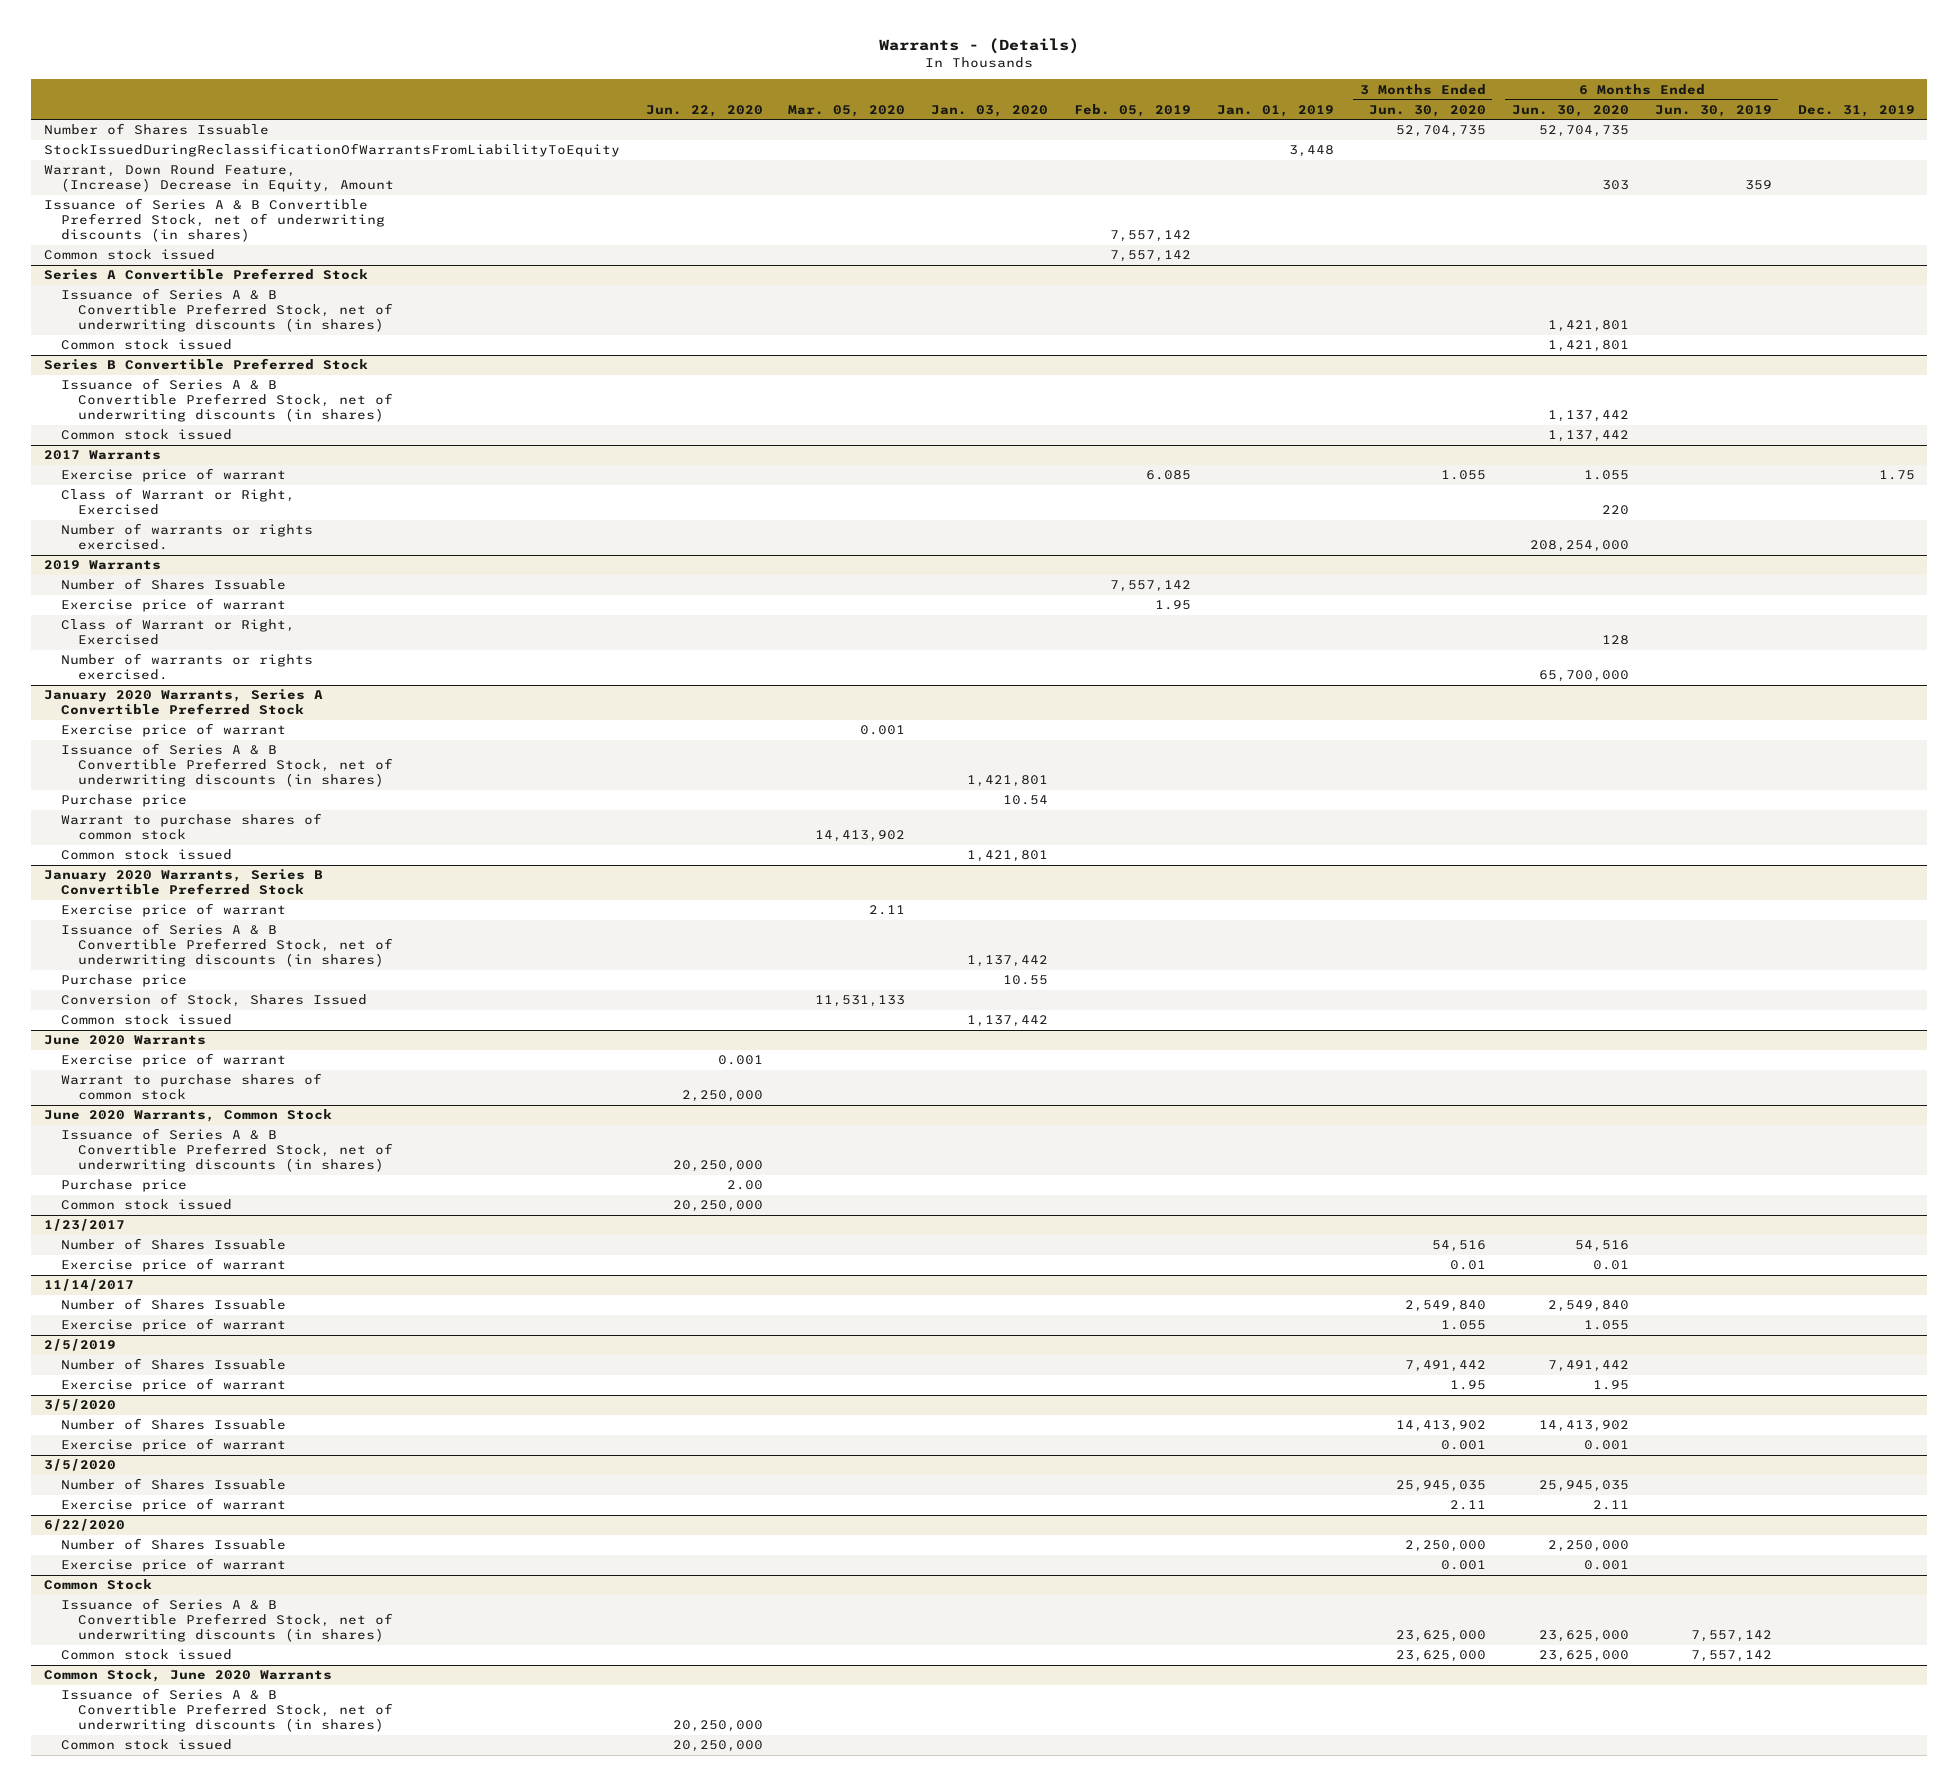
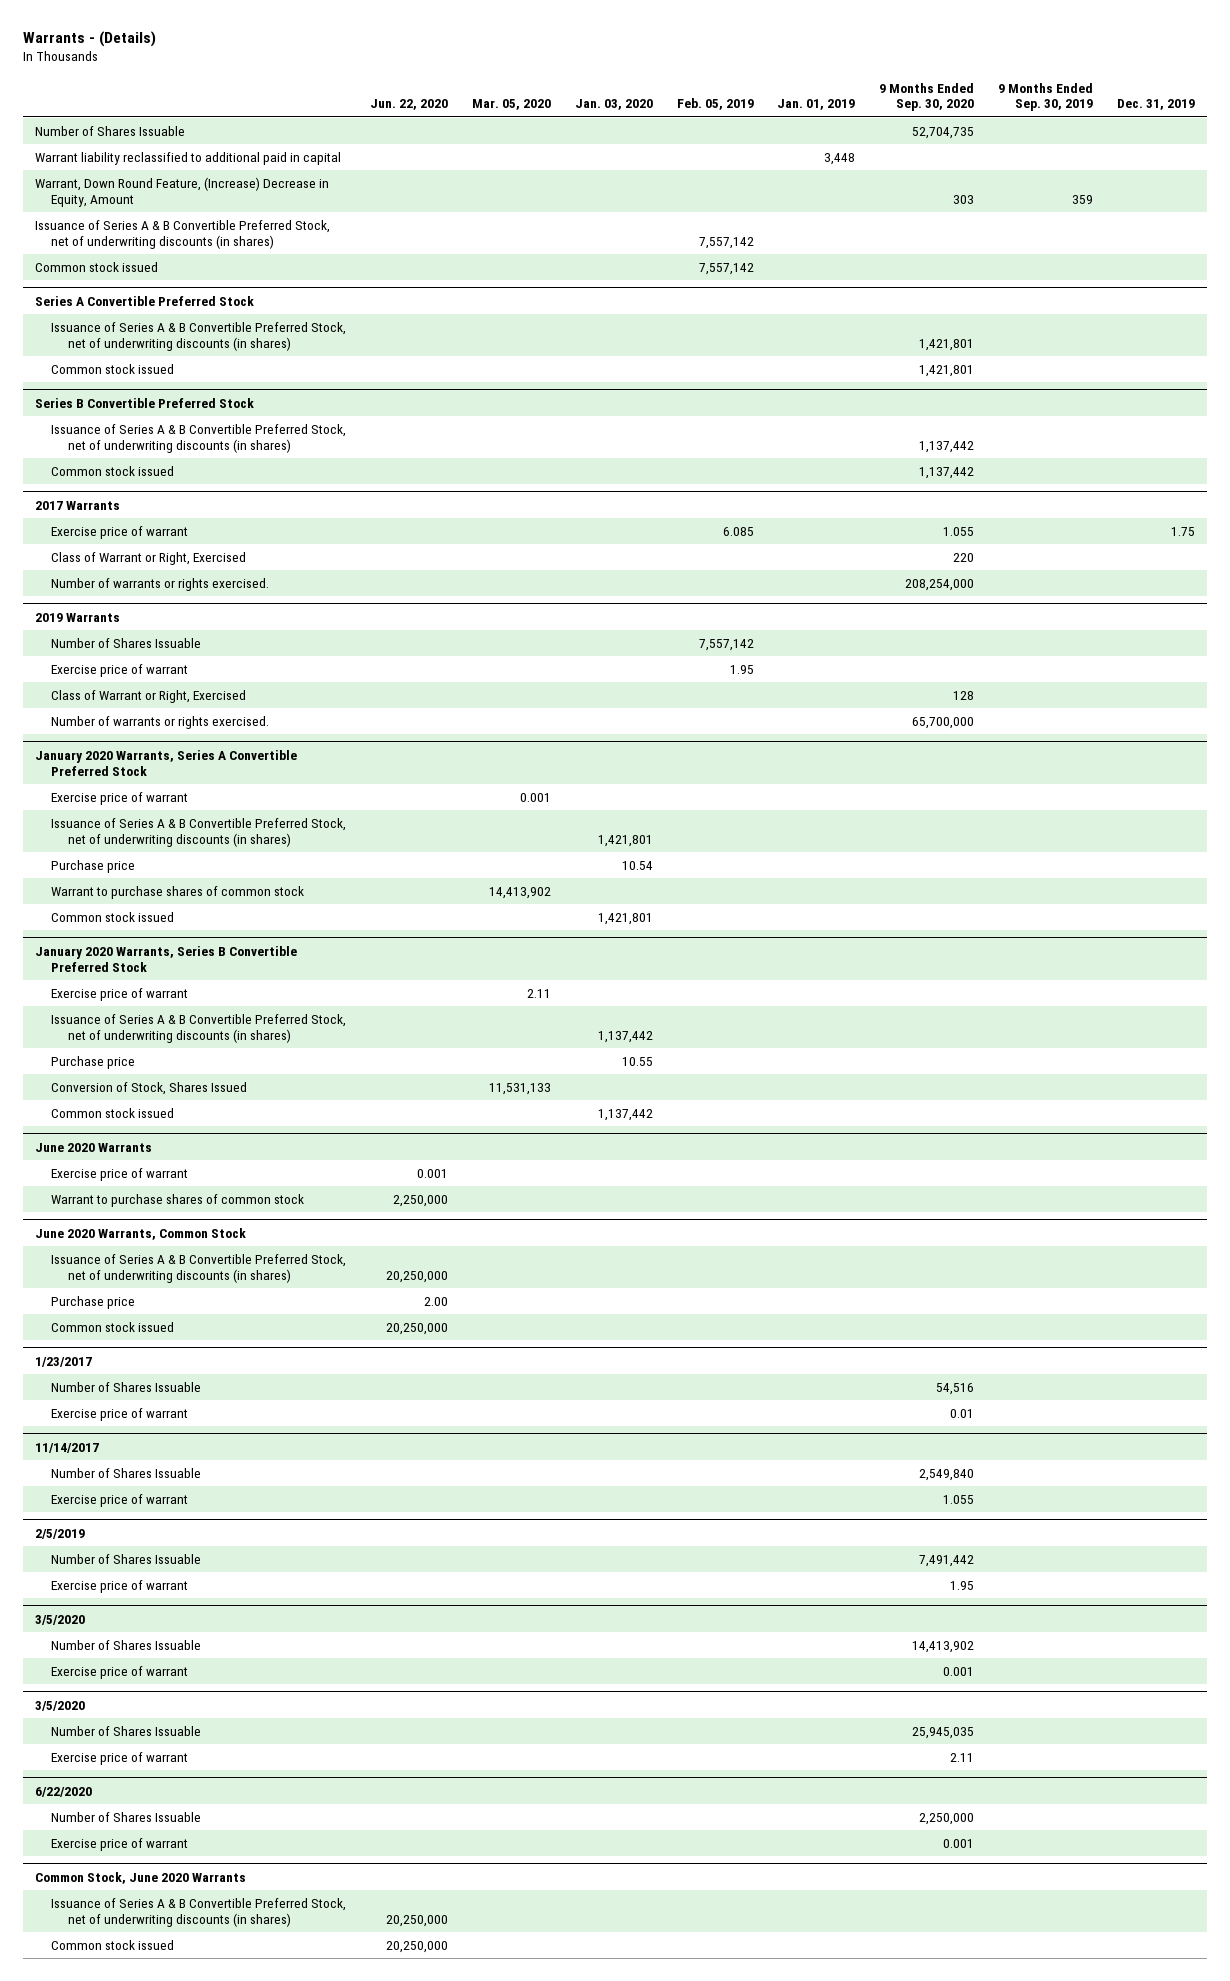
- | Jun. 22, 2020 | Mar. 05, 2020 | Jan. 03, 2020 | Feb. 05, 2019 | Jan. 01, 2019 | 3 Months Ended Jun. 30, 2020 | 6 Months Ended Jun. 30, 2020 | 6 Months Ended Jun. 30, 2019 | Dec. 31, 2019
+ | Jun. 22, 2020 | Mar. 05, 2020 | Jan. 03, 2020 | Feb. 05, 2019 | Jan. 01, 2019 | 9 Months Ended Sep. 30, 2020 | 9 Months Ended Sep. 30, 2019 | Dec. 31, 2019
- StockIssuedDuringReclassificationOfWarrantsFromLiabilityToEquity | | | | | 3,448 | | | |
+ Warrant liability reclassified to additional paid in capital | | | | | 3,448 | | |
- Common Stock
- Issuance of Series A & B Convertible Preferred Stock, net of underwriting discounts (in shares) | | | | | | 23,625,000 | 23,625,000 | 7,557,142 |
- Common stock issued | | | | | | 23,625,000 | 23,625,000 | 7,557,142 |

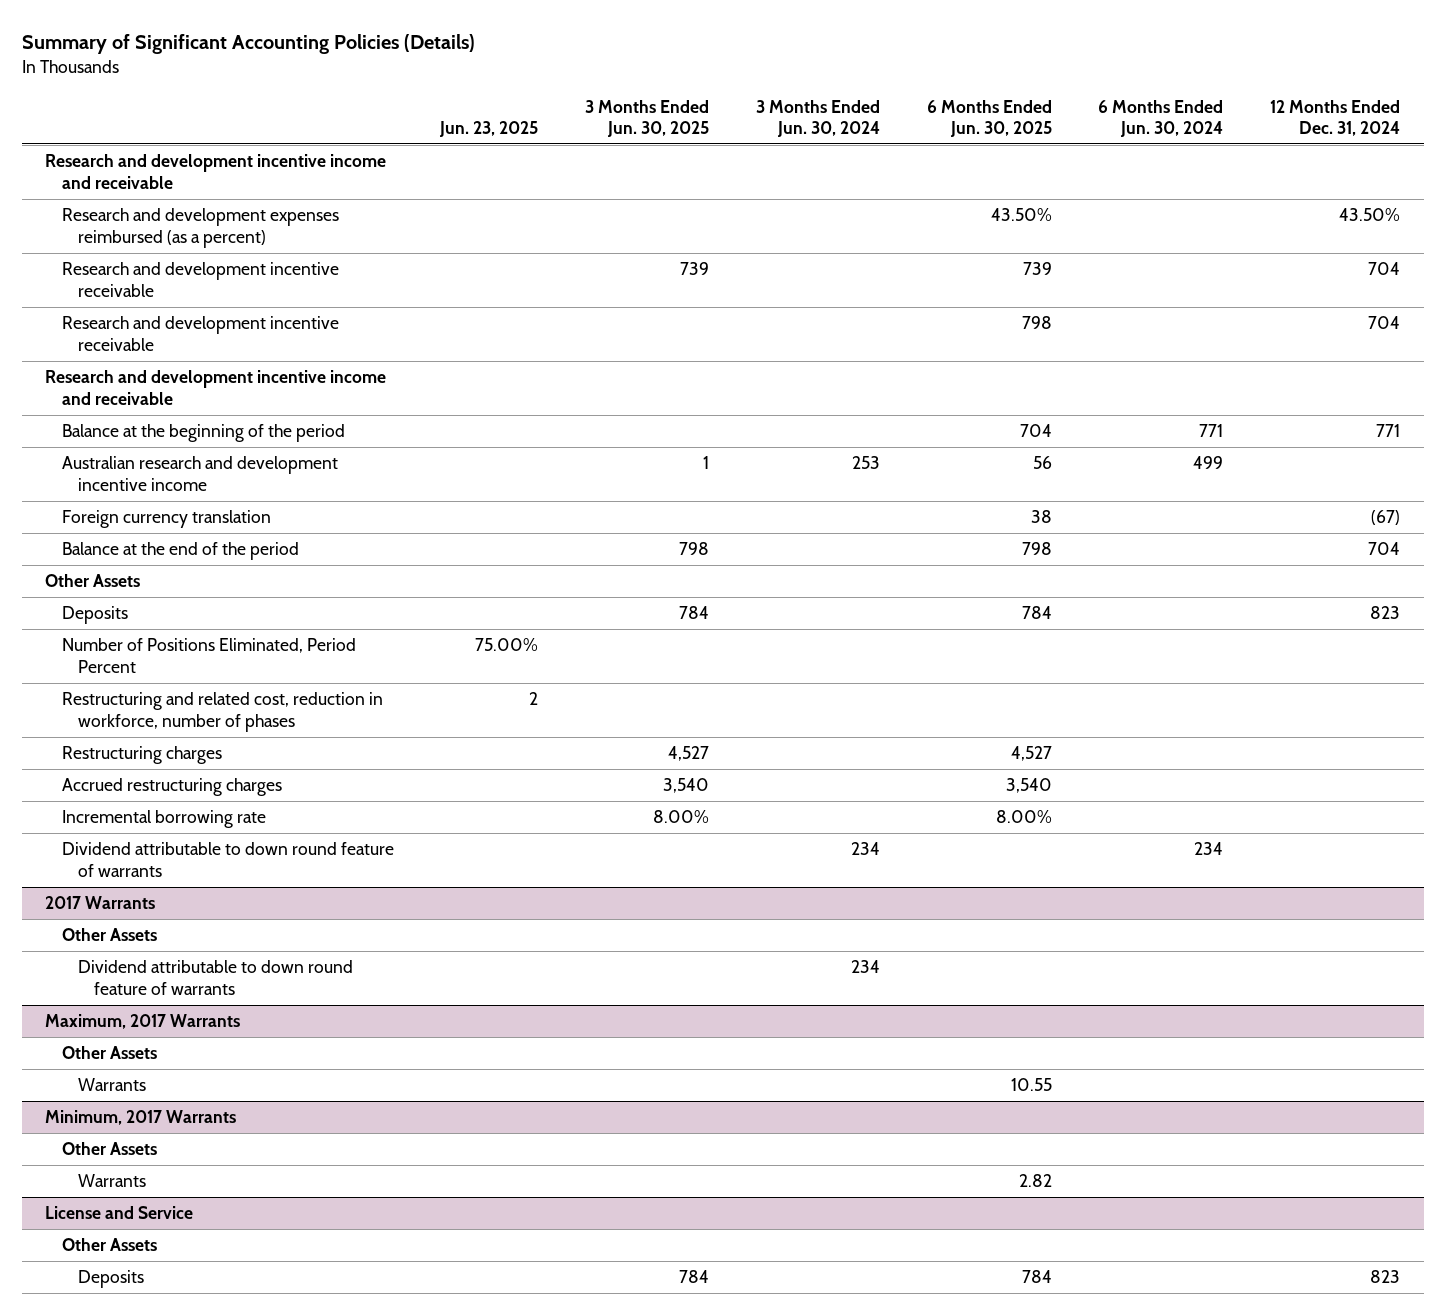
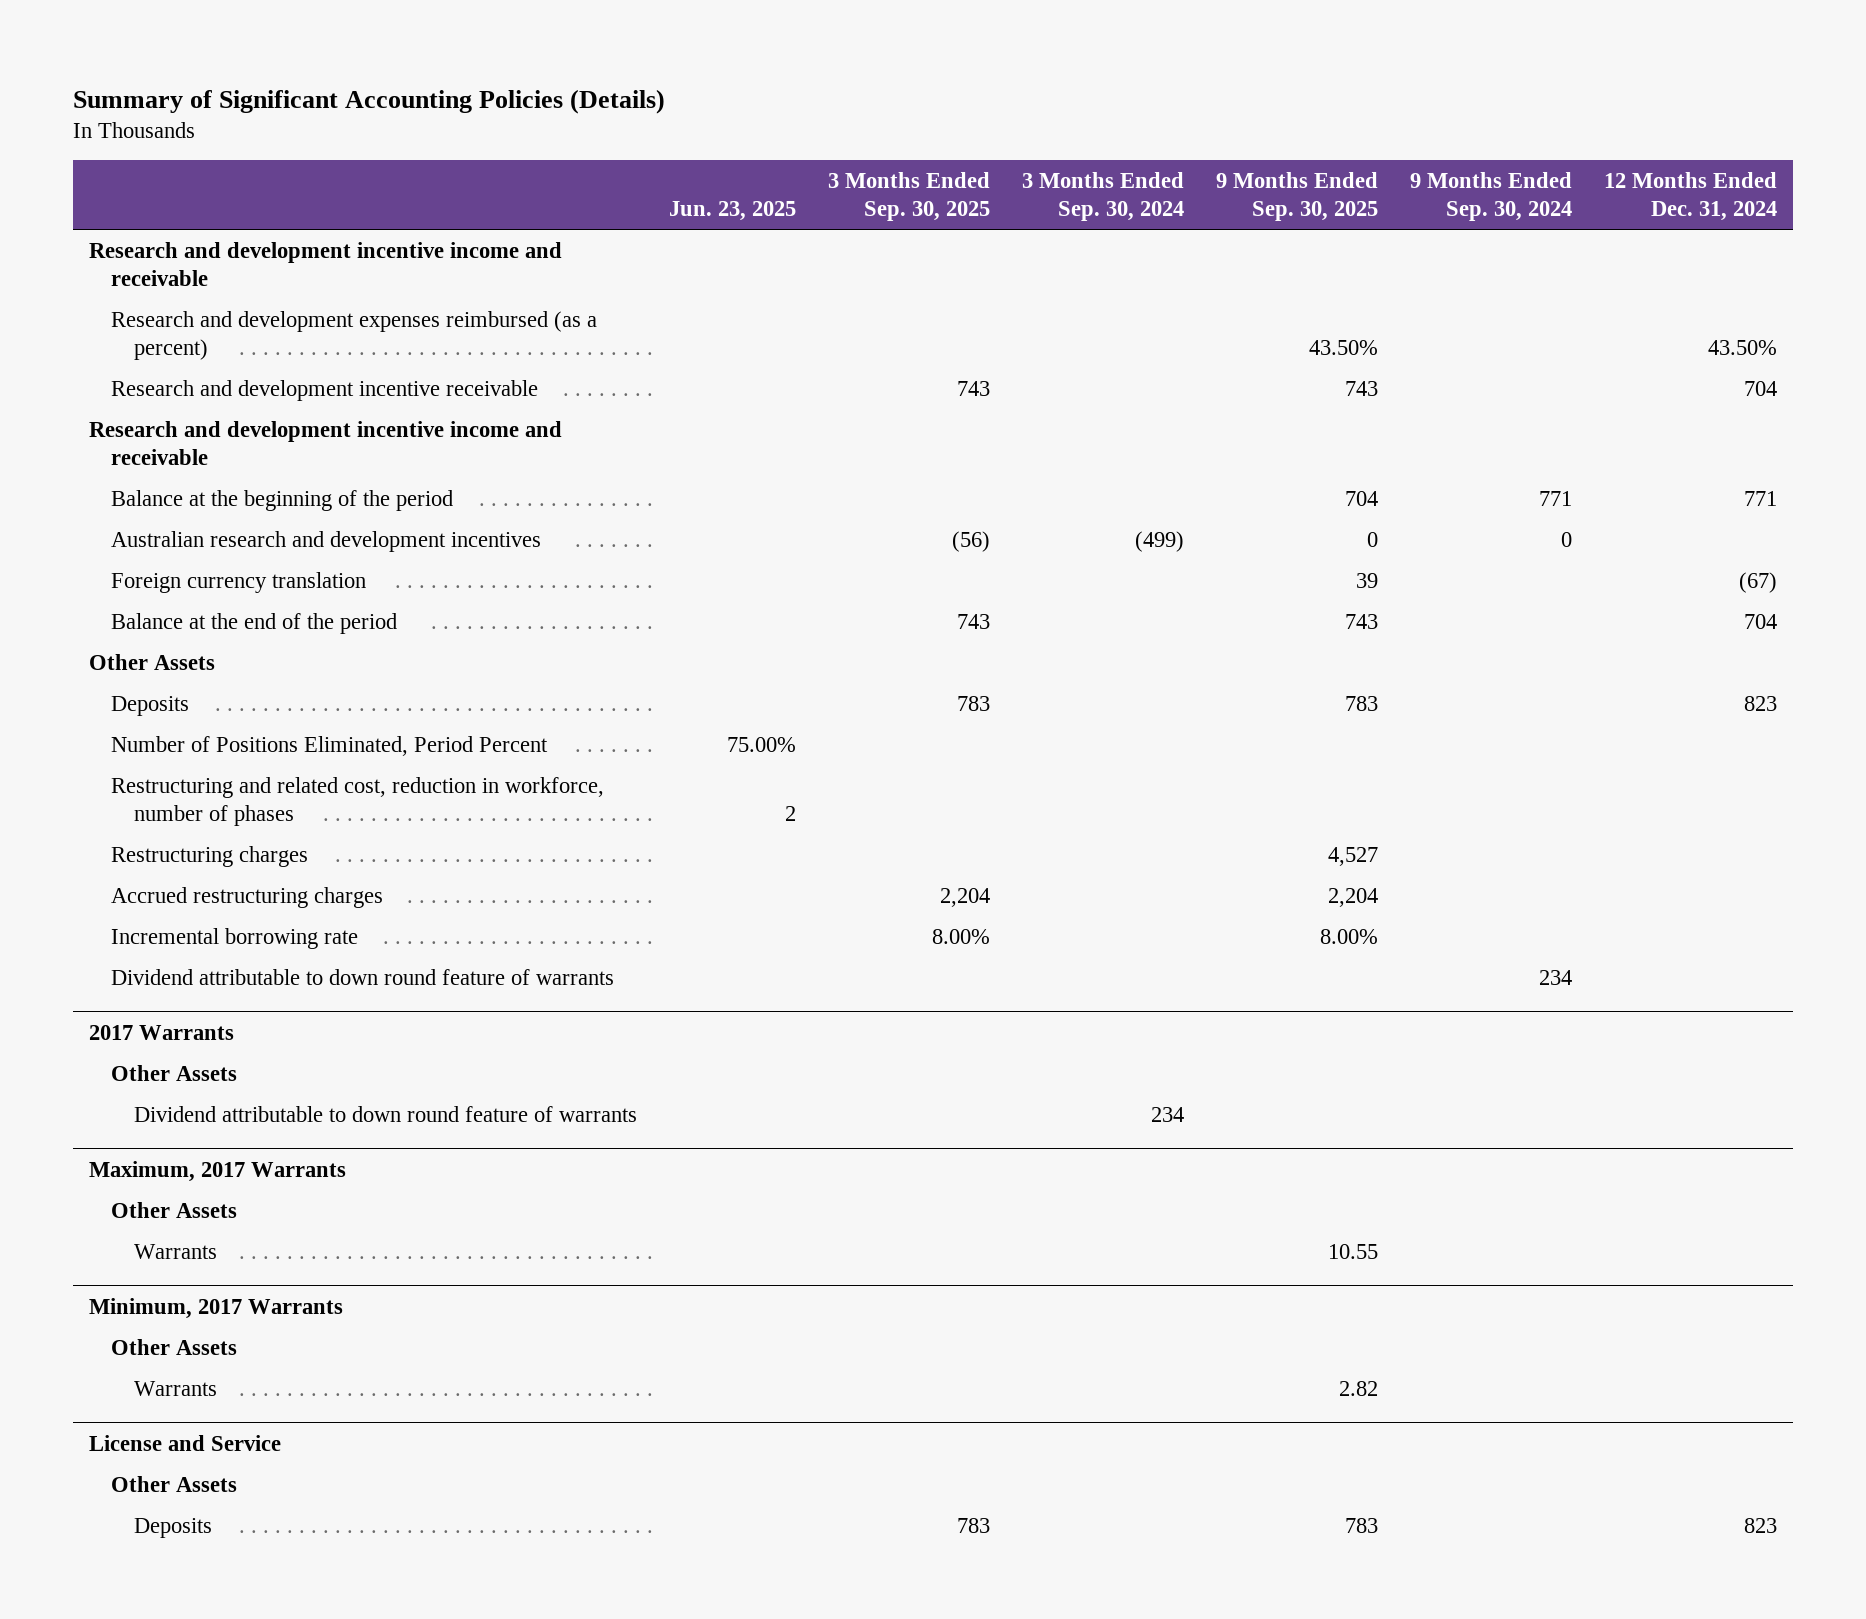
- | Jun. 23, 2025 | 3 Months Ended Jun. 30, 2025 | 3 Months Ended Jun. 30, 2024 | 6 Months Ended Jun. 30, 2025 | 6 Months Ended Jun. 30, 2024 | 12 Months Ended Dec. 31, 2024
+ | Jun. 23, 2025 | 3 Months Ended Sep. 30, 2025 | 3 Months Ended Sep. 30, 2024 | 9 Months Ended Sep. 30, 2025 | 9 Months Ended Sep. 30, 2024 | 12 Months Ended Dec. 31, 2024
- Research and development incentive receivable | | | | 798 | | 704
- Australian research and development incentive income | | 1 | 253 | 56 | 499 |
+ Australian research and development incentives | | (56) | (499) | 0 | 0 |

